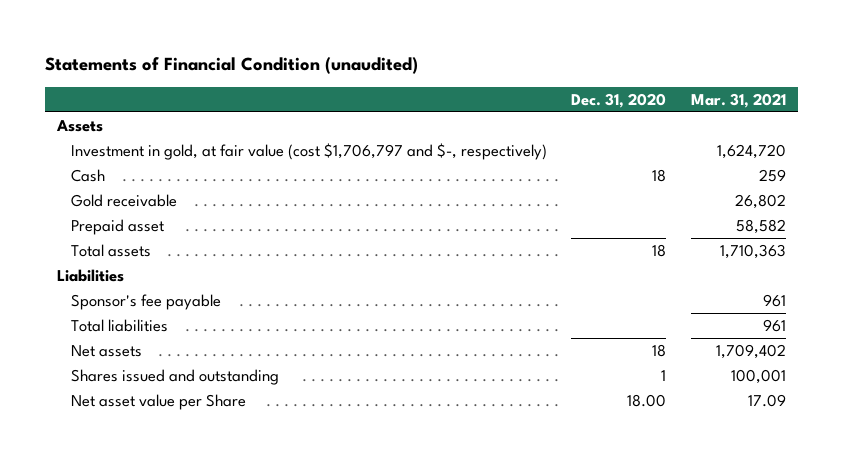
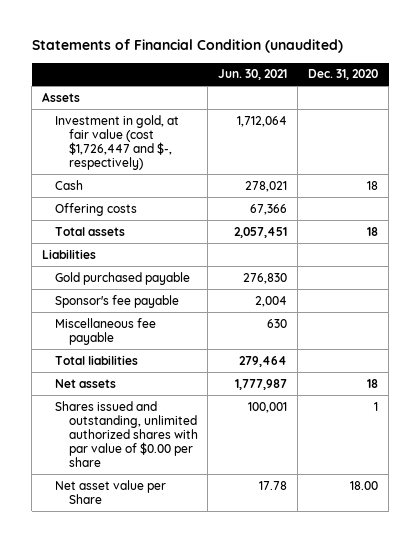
- | Dec. 31, 2020 | Mar. 31, 2021
+ | Jun. 30, 2021 | Dec. 31, 2020
- Investment in gold, at fair value (cost $1,706,797 and $-, respectively) | | 1,624,720
+ Investment in gold, at fair value (cost $1,726,447 and $-, respectively) | 1,712,064 |
- Gold receivable | | 26,802
- Prepaid asset | | 58,582
+ Offering costs | 67,366 |
+ Gold purchased payable | 276,830 |
+ Miscellaneous fee payable | 630 |
- Shares issued and outstanding | 1 | 100,001
+ Shares issued and outstanding, unlimited authorized shares with par value of $0.00 per share | 100,001 | 1

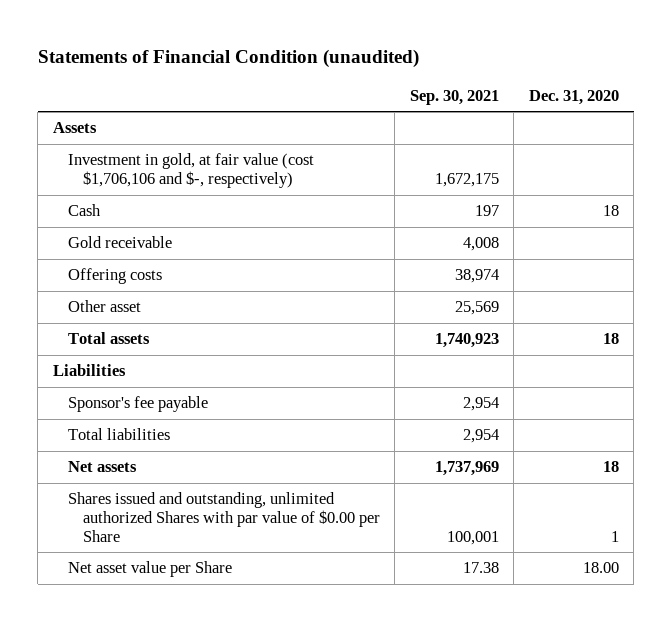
- | Jun. 30, 2021 | Dec. 31, 2020
+ | Sep. 30, 2021 | Dec. 31, 2020
- Investment in gold, at fair value (cost $1,726,447 and $-, respectively) | 1,712,064 |
+ Investment in gold, at fair value (cost $1,706,106 and $-, respectively) | 1,672,175 |
+ Gold receivable | 4,008 |
+ Other asset | 25,569 |
- Gold purchased payable | 276,830 |
- Miscellaneous fee payable | 630 |
- Shares issued and outstanding, unlimited authorized shares with par value of $0.00 per share | 100,001 | 1
+ Shares issued and outstanding, unlimited authorized Shares with par value of $0.00 per Share | 100,001 | 1

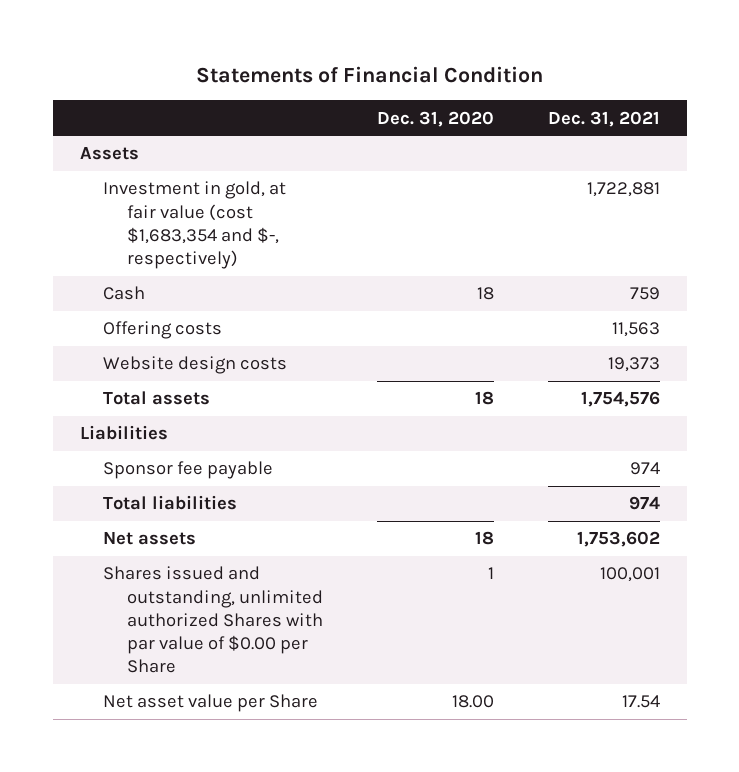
- Statements of Financial Condition (unaudited)
+ Statements of Financial Condition
- | Sep. 30, 2021 | Dec. 31, 2020
+ | Dec. 31, 2020 | Dec. 31, 2021
- Investment in gold, at fair value (cost $1,706,106 and $-, respectively) | 1,672,175 |
+ Investment in gold, at fair value (cost $1,683,354 and $-, respectively) | | 1,722,881
- Gold receivable | 4,008 |
- Other asset | 25,569 |
+ Website design costs | | 19,373
- Sponsor's fee payable | 2,954 |
+ Sponsor fee payable | | 974

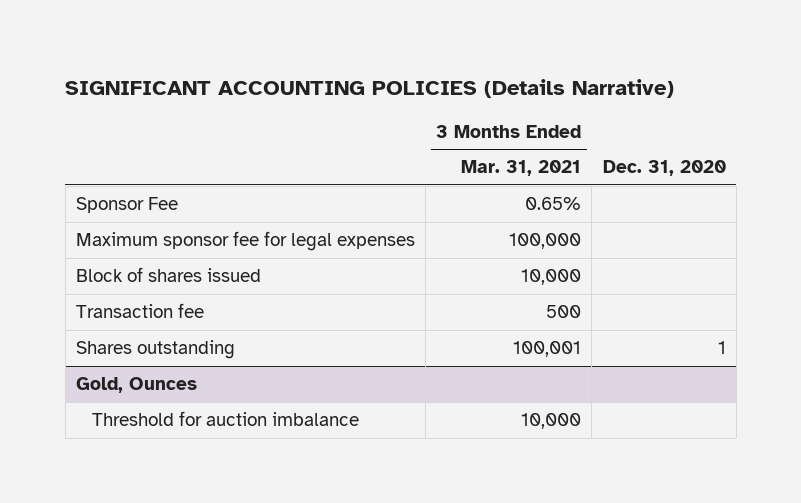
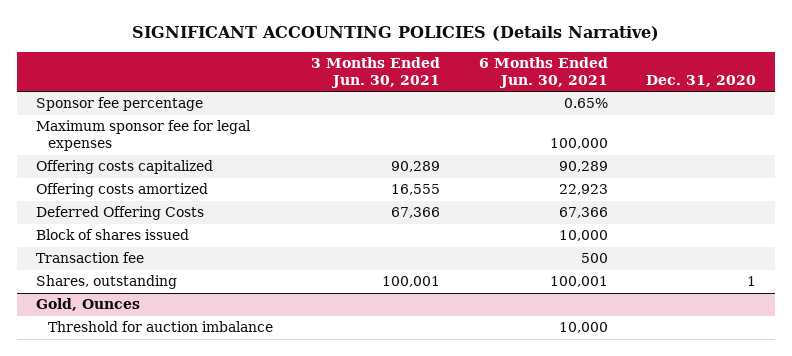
- | 3 Months Ended Mar. 31, 2021 | Dec. 31, 2020
+ | 3 Months Ended Jun. 30, 2021 | 6 Months Ended Jun. 30, 2021 | Dec. 31, 2020
- Sponsor Fee | 0.65% |
+ Sponsor fee percentage | | 0.65% |
+ Offering costs capitalized | 90,289 | 90,289 |
+ Offering costs amortized | 16,555 | 22,923 |
+ Deferred Offering Costs | 67,366 | 67,366 |
- Shares outstanding | 100,001 | 1
+ Shares, outstanding | 100,001 | 100,001 | 1

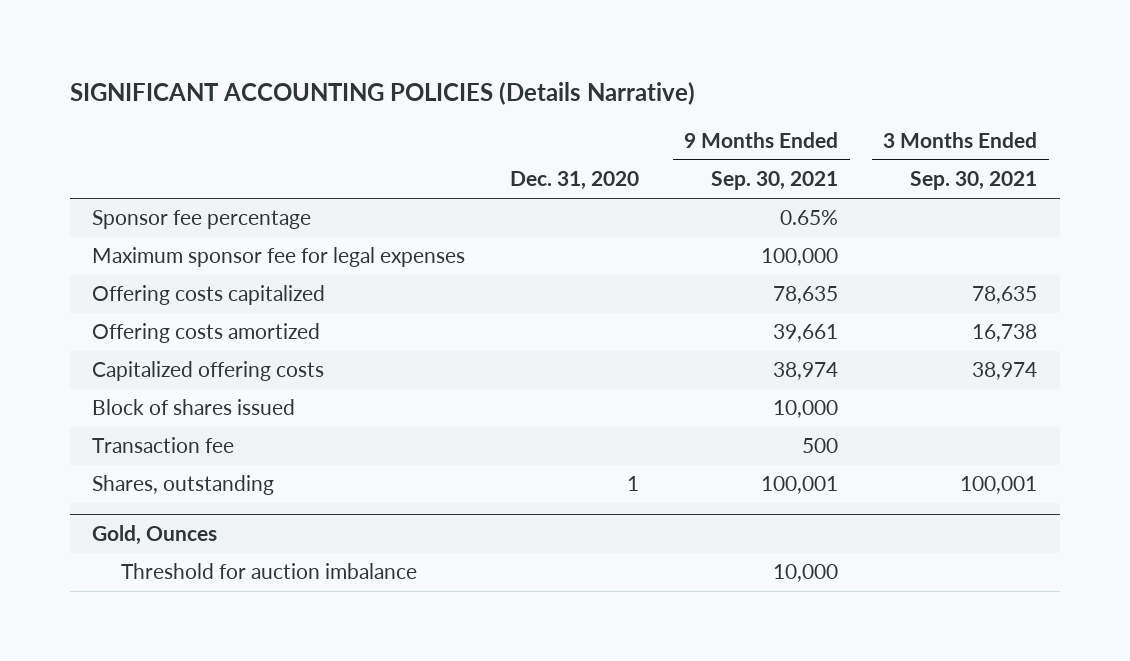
- | 3 Months Ended Jun. 30, 2021 | 6 Months Ended Jun. 30, 2021 | Dec. 31, 2020
+ | Dec. 31, 2020 | 9 Months Ended Sep. 30, 2021 | 3 Months Ended Sep. 30, 2021
- Deferred Offering Costs | 67,366 | 67,366 |
+ Capitalized offering costs | | 38,974 | 38,974

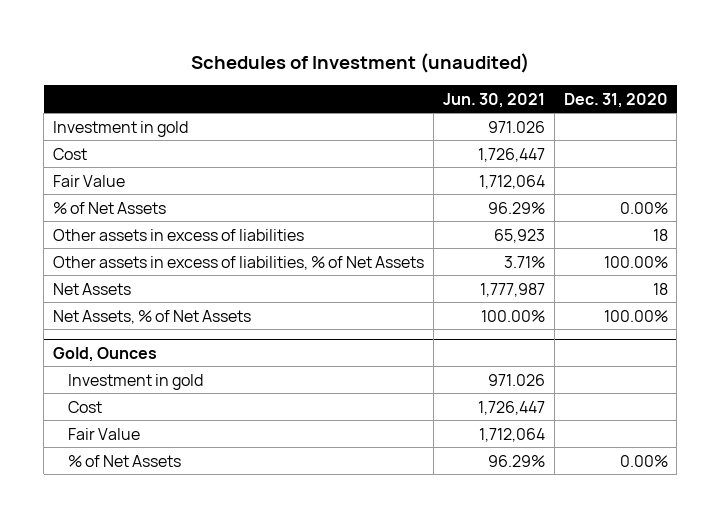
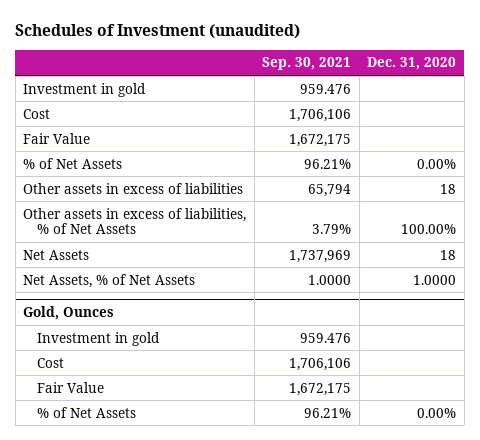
- | Jun. 30, 2021 | Dec. 31, 2020
+ | Sep. 30, 2021 | Dec. 31, 2020
- Net Assets, % of Net Assets | 100.00% | 100.00%
+ Net Assets, % of Net Assets | 1.0000 | 1.0000

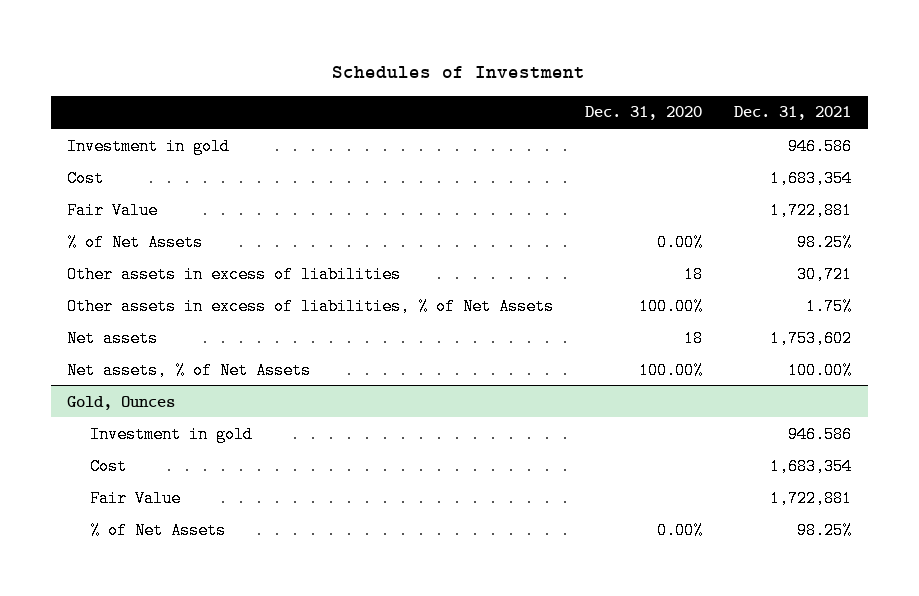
- Schedules of Investment (unaudited)
+ Schedules of Investment
- | Sep. 30, 2021 | Dec. 31, 2020
+ | Dec. 31, 2020 | Dec. 31, 2021
- Net Assets | 1,737,969 | 18
- Net Assets, % of Net Assets | 1.0000 | 1.0000
+ Net assets | 18 | 1,753,602
+ Net assets, % of Net Assets | 100.00% | 100.00%

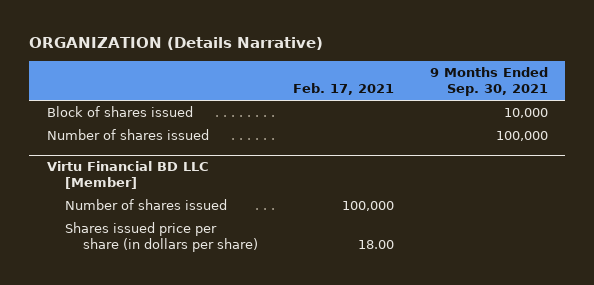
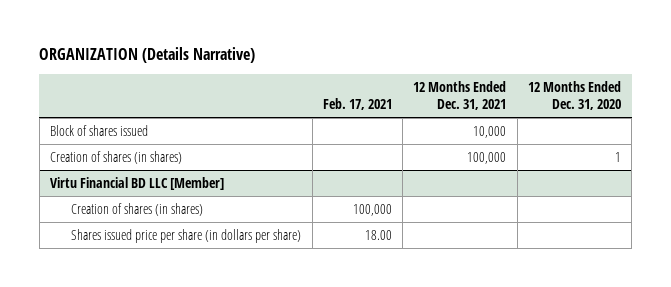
- | Feb. 17, 2021 | 9 Months Ended Sep. 30, 2021
+ | Feb. 17, 2021 | 12 Months Ended Dec. 31, 2021 | 12 Months Ended Dec. 31, 2020
- Number of shares issued | | 100,000
+ Creation of shares (in shares) | | 100,000 | 1
@ Virtu Financial BD LLC [Member]
- Number of shares issued | 100,000 |
+ Creation of shares (in shares) | 100,000 | |

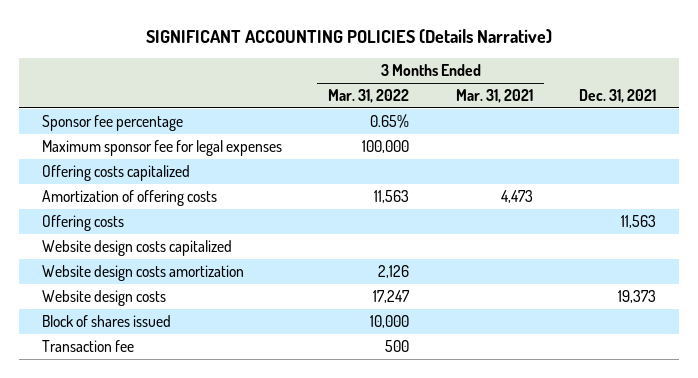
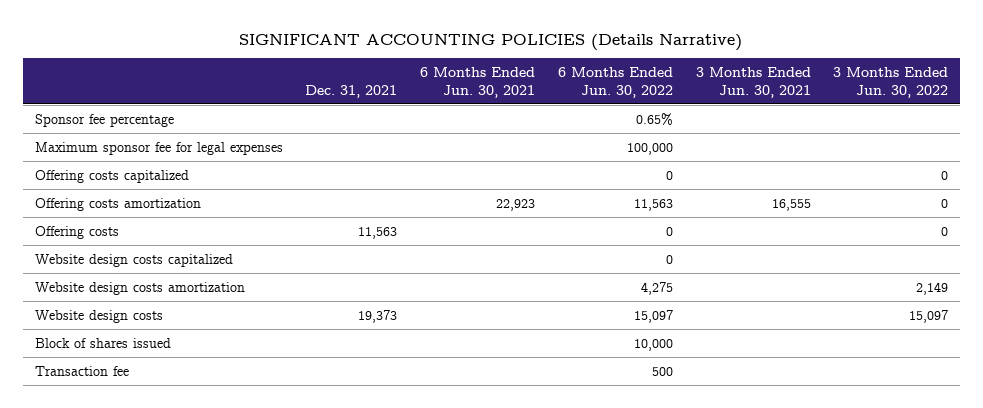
- | 3 Months Ended Mar. 31, 2022 | 3 Months Ended Mar. 31, 2021 | Dec. 31, 2021
+ | Dec. 31, 2021 | 6 Months Ended Jun. 30, 2021 | 6 Months Ended Jun. 30, 2022 | 3 Months Ended Jun. 30, 2021 | 3 Months Ended Jun. 30, 2022
- Amortization of offering costs | 11,563 | 4,473 |
+ Offering costs amortization | | 22,923 | 11,563 | 16,555 | 0

